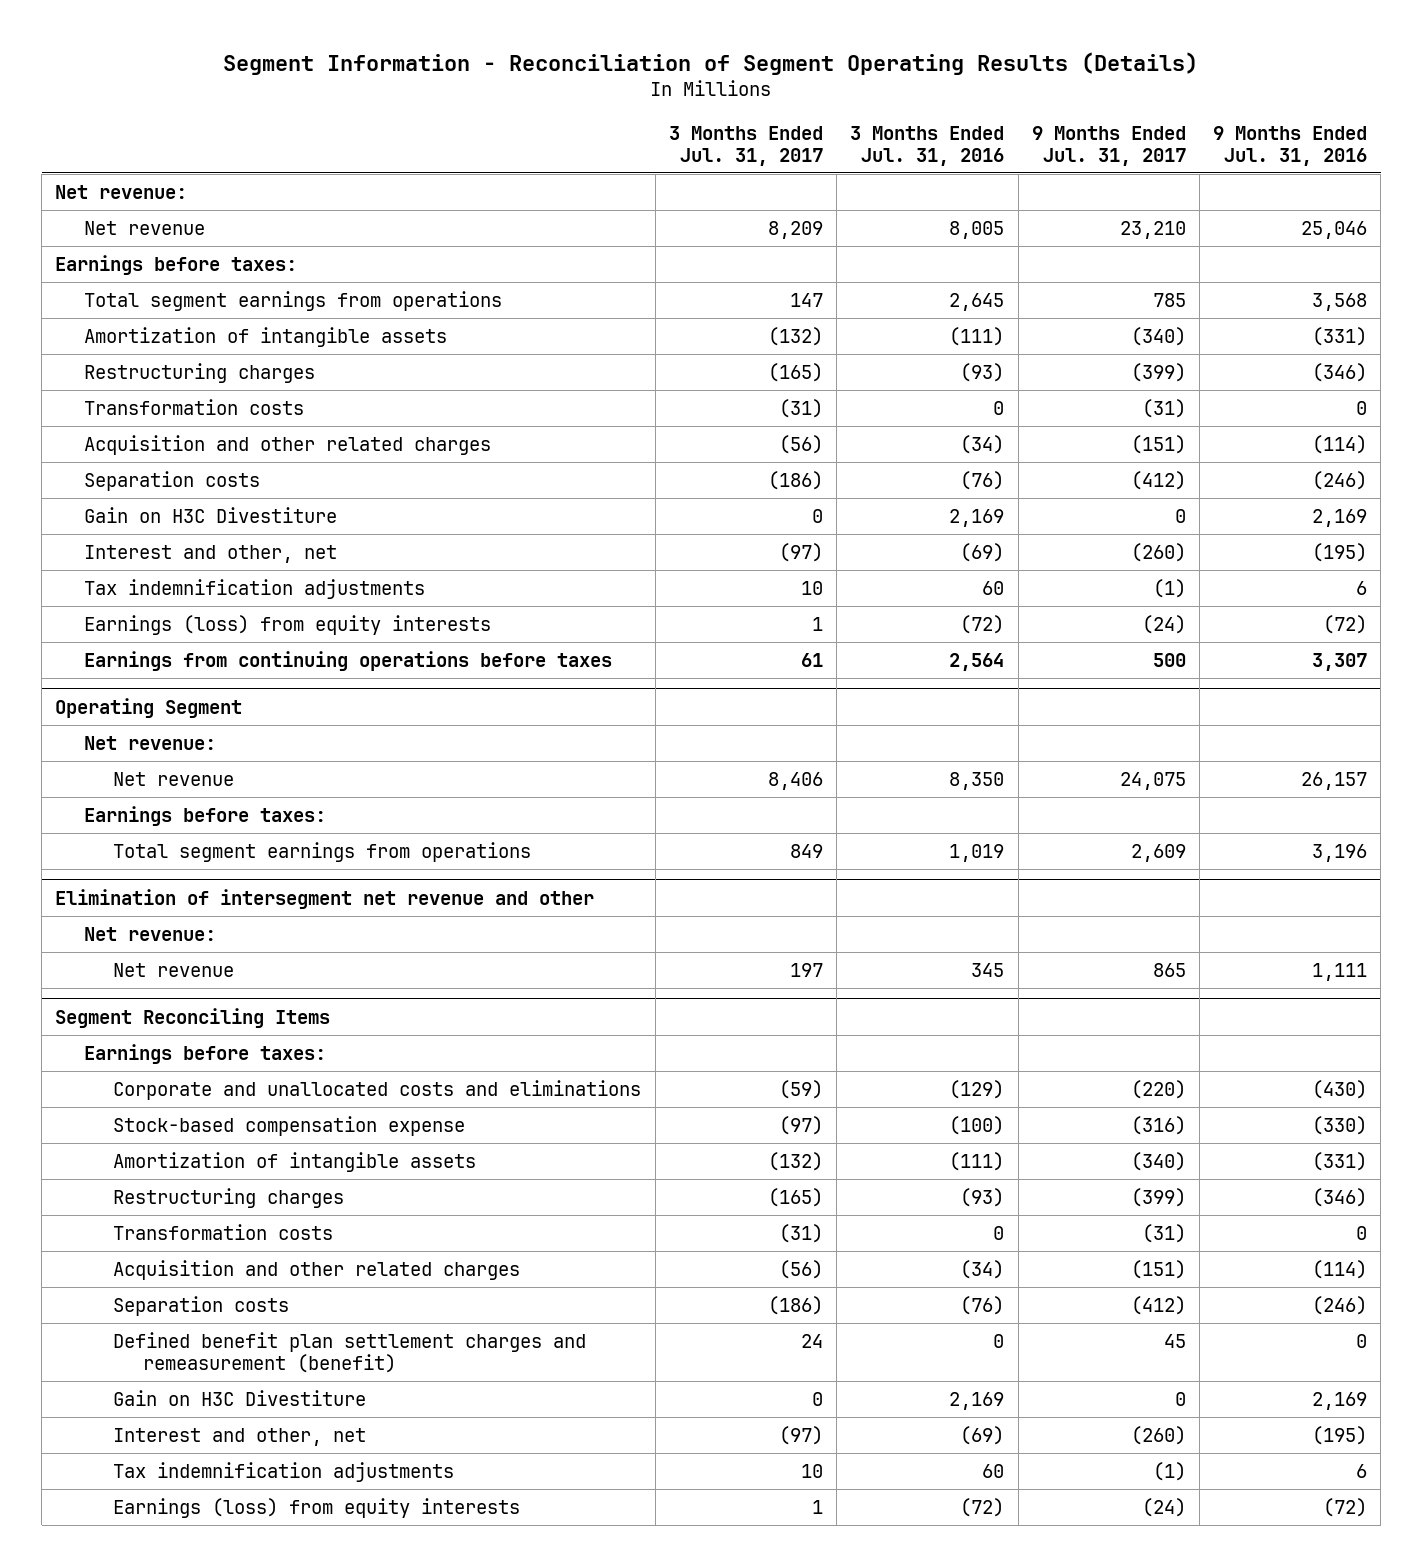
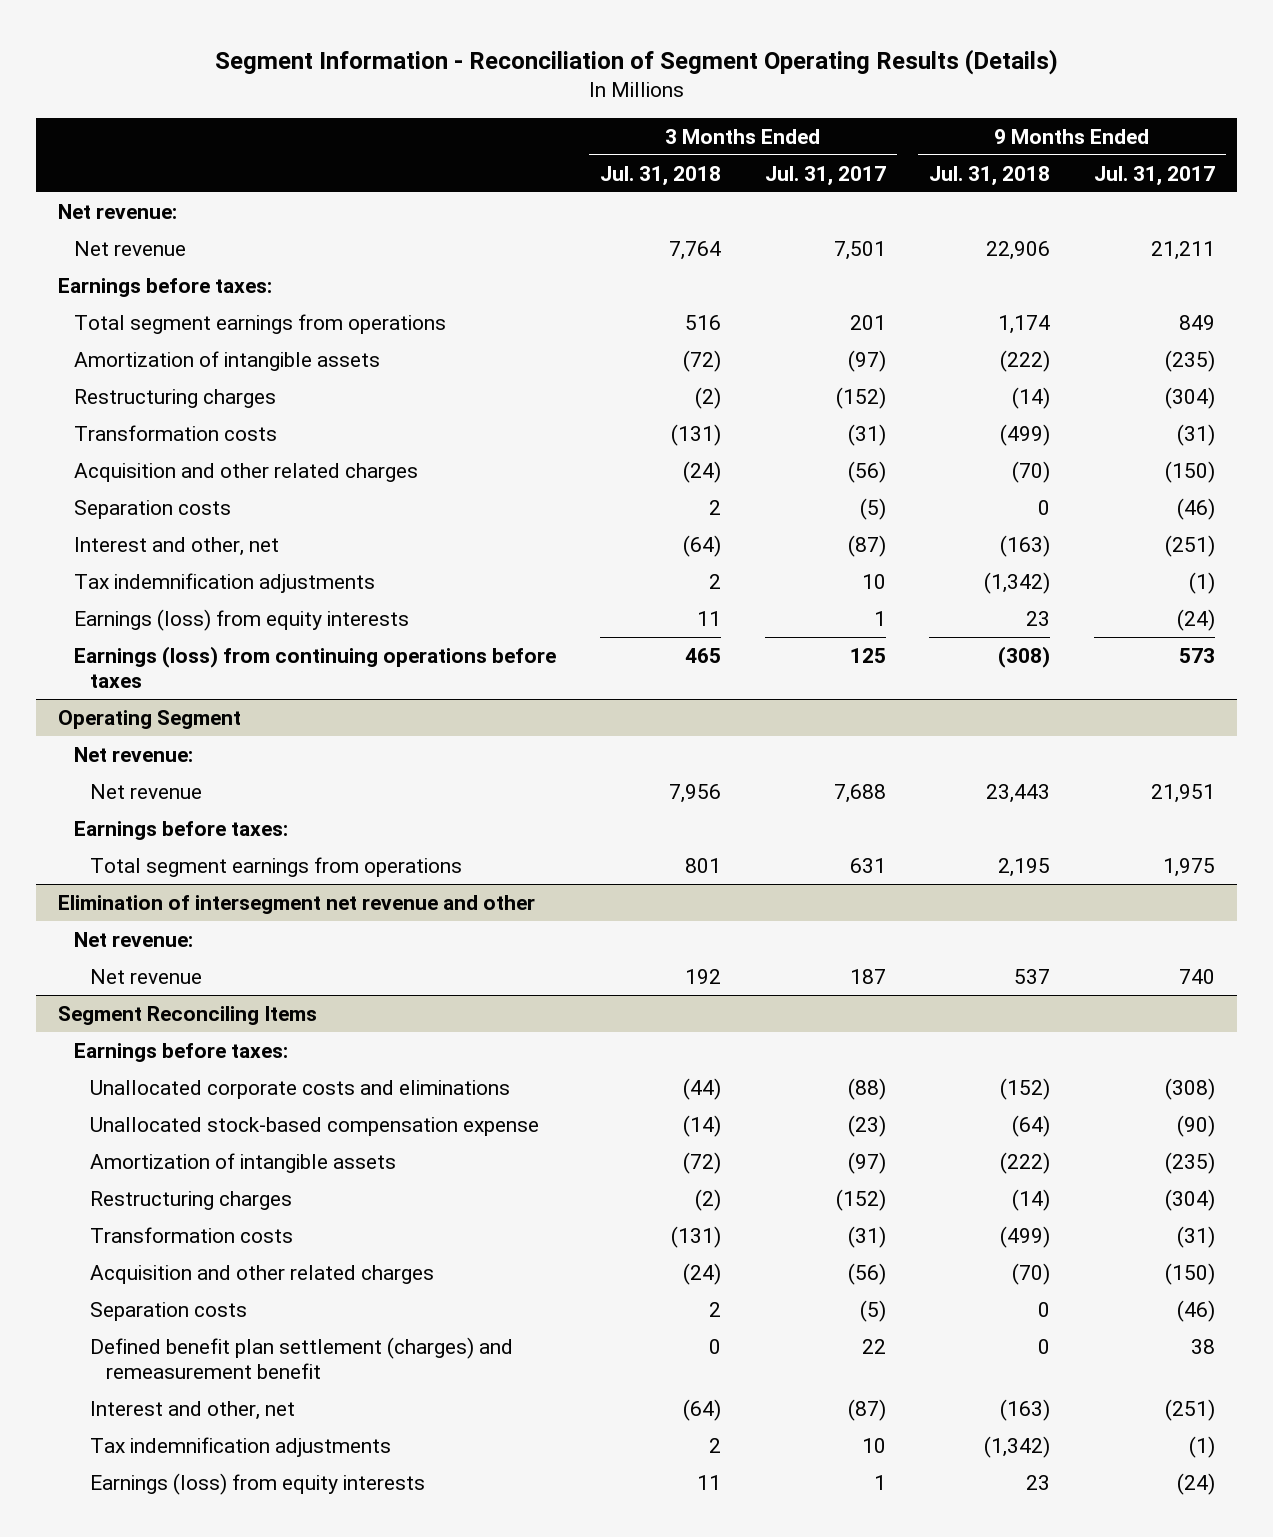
- | 3 Months Ended Jul. 31, 2017 | 3 Months Ended Jul. 31, 2016 | 9 Months Ended Jul. 31, 2017 | 9 Months Ended Jul. 31, 2016
+ | 3 Months Ended Jul. 31, 2018 | 3 Months Ended Jul. 31, 2017 | 9 Months Ended Jul. 31, 2018 | 9 Months Ended Jul. 31, 2017
- Net revenue | 8,209 | 8,005 | 23,210 | 25,046
+ Net revenue | 7,764 | 7,501 | 22,906 | 21,211
- Total segment earnings from operations | 147 | 2,645 | 785 | 3,568
- Amortization of intangible assets | (132) | (111) | (340) | (331)
- Restructuring charges | (165) | (93) | (399) | (346)
+ Total segment earnings from operations | 516 | 201 | 1,174 | 849
+ Amortization of intangible assets | (72) | (97) | (222) | (235)
+ Restructuring charges | (2) | (152) | (14) | (304)
- Acquisition and other related charges | (56) | (34) | (151) | (114)
- Separation costs | (186) | (76) | (412) | (246)
- Gain on H3C Divestiture | 0 | 2,169 | 0 | 2,169
- Interest and other, net | (97) | (69) | (260) | (195)
+ Acquisition and other related charges | (24) | (56) | (70) | (150)
+ Separation costs | 2 | (5) | 0 | (46)
+ Interest and other, net | (64) | (87) | (163) | (251)
- Earnings from continuing operations before taxes | 61 | 2,564 | 500 | 3,307
+ Earnings (loss) from continuing operations before taxes | 465 | 125 | (308) | 573
@ Operating Segment
- Net revenue | 8,406 | 8,350 | 24,075 | 26,157
+ Net revenue | 7,956 | 7,688 | 23,443 | 21,951
- Total segment earnings from operations | 849 | 1,019 | 2,609 | 3,196
+ Total segment earnings from operations | 801 | 631 | 2,195 | 1,975
@ Elimination of intersegment net revenue and other
- Net revenue | 197 | 345 | 865 | 1,111
+ Net revenue | 192 | 187 | 537 | 740
@ Segment Reconciling Items
- Corporate and unallocated costs and eliminations | (59) | (129) | (220) | (430)
- Stock-based compensation expense | (97) | (100) | (316) | (330)
- Amortization of intangible assets | (132) | (111) | (340) | (331)
- Restructuring charges | (165) | (93) | (399) | (346)
+ Unallocated corporate costs and eliminations | (44) | (88) | (152) | (308)
+ Unallocated stock-based compensation expense | (14) | (23) | (64) | (90)
+ Amortization of intangible assets | (72) | (97) | (222) | (235)
+ Restructuring charges | (2) | (152) | (14) | (304)
- Acquisition and other related charges | (56) | (34) | (151) | (114)
- Separation costs | (186) | (76) | (412) | (246)
- Defined benefit plan settlement charges and remeasurement (benefit) | 24 | 0 | 45 | 0
- Gain on H3C Divestiture | 0 | 2,169 | 0 | 2,169
- Interest and other, net | (97) | (69) | (260) | (195)
+ Acquisition and other related charges | (24) | (56) | (70) | (150)
+ Separation costs | 2 | (5) | 0 | (46)
+ Defined benefit plan settlement (charges) and remeasurement benefit | 0 | 22 | 0 | 38
+ Interest and other, net | (64) | (87) | (163) | (251)

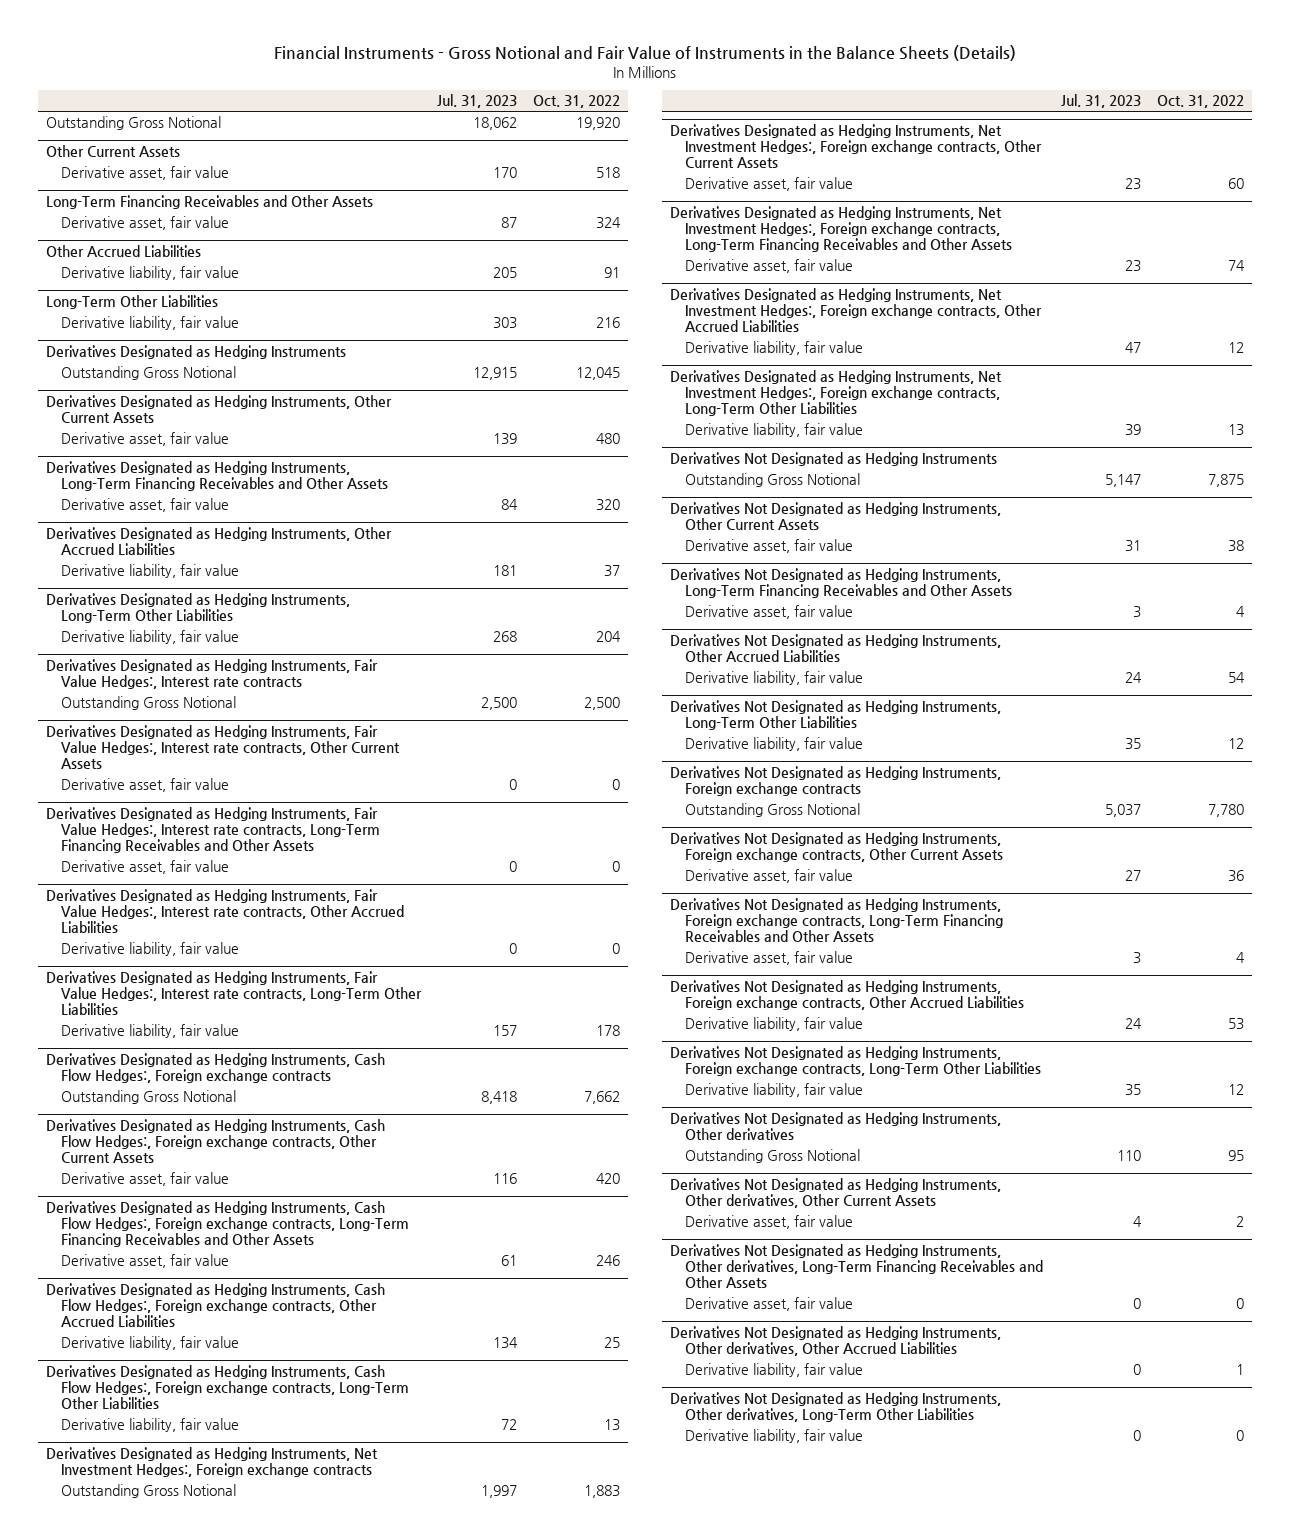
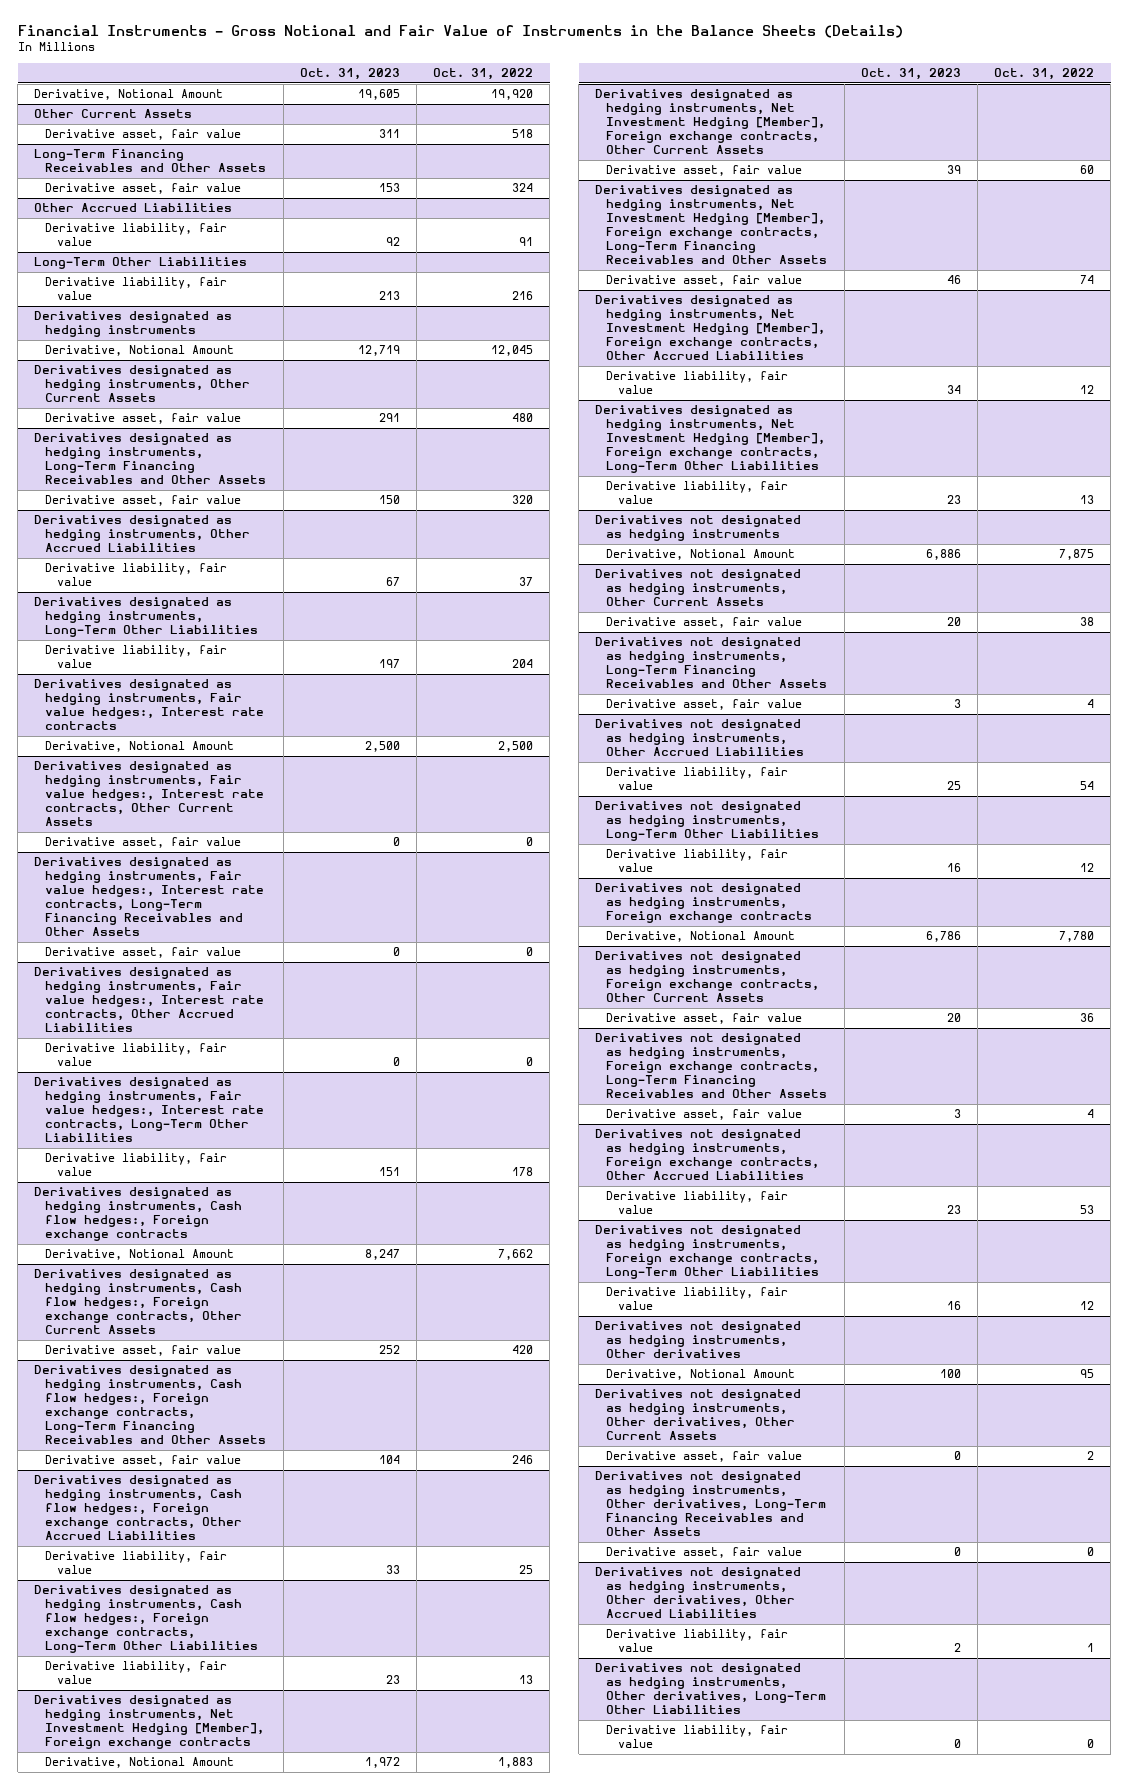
- | Jul. 31, 2023 | Oct. 31, 2022
+ | Oct. 31, 2023 | Oct. 31, 2022
- Outstanding Gross Notional | 18,062 | 19,920
+ Derivative, Notional Amount | 19,605 | 19,920
- Derivatives Designated as Hedging Instruments
- Outstanding Gross Notional | 12,915 | 12,045
- Derivatives Designated as Hedging Instruments, Other Current Assets
+ Derivatives designated as hedging instruments
+ Derivative, Notional Amount | 12,719 | 12,045
+ Derivatives designated as hedging instruments, Other Current Assets
- Derivatives Designated as Hedging Instruments, Long-Term Financing Receivables and Other Assets
+ Derivatives designated as hedging instruments, Long-Term Financing Receivables and Other Assets
- Derivatives Designated as Hedging Instruments, Other Accrued Liabilities
+ Derivatives designated as hedging instruments, Other Accrued Liabilities
- Derivatives Designated as Hedging Instruments, Long-Term Other Liabilities
+ Derivatives designated as hedging instruments, Long-Term Other Liabilities
- Derivatives Designated as Hedging Instruments, Fair Value Hedges:, Interest rate contracts
- Outstanding Gross Notional | 2,500 | 2,500
- Derivatives Designated as Hedging Instruments, Fair Value Hedges:, Interest rate contracts, Other Current Assets
+ Derivatives designated as hedging instruments, Fair value hedges:, Interest rate contracts
+ Derivative, Notional Amount | 2,500 | 2,500
+ Derivatives designated as hedging instruments, Fair value hedges:, Interest rate contracts, Other Current Assets
- Derivatives Designated as Hedging Instruments, Fair Value Hedges:, Interest rate contracts, Long-Term Financing Receivables and Other Assets
+ Derivatives designated as hedging instruments, Fair value hedges:, Interest rate contracts, Long-Term Financing Receivables and Other Assets
- Derivatives Designated as Hedging Instruments, Fair Value Hedges:, Interest rate contracts, Other Accrued Liabilities
+ Derivatives designated as hedging instruments, Fair value hedges:, Interest rate contracts, Other Accrued Liabilities
- Derivatives Designated as Hedging Instruments, Fair Value Hedges:, Interest rate contracts, Long-Term Other Liabilities
+ Derivatives designated as hedging instruments, Fair value hedges:, Interest rate contracts, Long-Term Other Liabilities
- Derivatives Designated as Hedging Instruments, Cash Flow Hedges:, Foreign exchange contracts
- Outstanding Gross Notional | 8,418 | 7,662
- Derivatives Designated as Hedging Instruments, Cash Flow Hedges:, Foreign exchange contracts, Other Current Assets
+ Derivatives designated as hedging instruments, Cash flow hedges:, Foreign exchange contracts
+ Derivative, Notional Amount | 8,247 | 7,662
+ Derivatives designated as hedging instruments, Cash flow hedges:, Foreign exchange contracts, Other Current Assets
- Derivatives Designated as Hedging Instruments, Cash Flow Hedges:, Foreign exchange contracts, Long-Term Financing Receivables and Other Assets
+ Derivatives designated as hedging instruments, Cash flow hedges:, Foreign exchange contracts, Long-Term Financing Receivables and Other Assets
- Derivatives Designated as Hedging Instruments, Cash Flow Hedges:, Foreign exchange contracts, Other Accrued Liabilities
+ Derivatives designated as hedging instruments, Cash flow hedges:, Foreign exchange contracts, Other Accrued Liabilities
- Derivatives Designated as Hedging Instruments, Cash Flow Hedges:, Foreign exchange contracts, Long-Term Other Liabilities
+ Derivatives designated as hedging instruments, Cash flow hedges:, Foreign exchange contracts, Long-Term Other Liabilities
- Derivatives Designated as Hedging Instruments, Net Investment Hedges:, Foreign exchange contracts
- Outstanding Gross Notional | 1,997 | 1,883
- Derivatives Designated as Hedging Instruments, Net Investment Hedges:, Foreign exchange contracts, Other Current Assets
+ Derivatives designated as hedging instruments, Net Investment Hedging [Member], Foreign exchange contracts
+ Derivative, Notional Amount | 1,972 | 1,883
+ Derivatives designated as hedging instruments, Net Investment Hedging [Member], Foreign exchange contracts, Other Current Assets
- Derivatives Designated as Hedging Instruments, Net Investment Hedges:, Foreign exchange contracts, Long-Term Financing Receivables and Other Assets
+ Derivatives designated as hedging instruments, Net Investment Hedging [Member], Foreign exchange contracts, Long-Term Financing Receivables and Other Assets
- Derivatives Designated as Hedging Instruments, Net Investment Hedges:, Foreign exchange contracts, Other Accrued Liabilities
+ Derivatives designated as hedging instruments, Net Investment Hedging [Member], Foreign exchange contracts, Other Accrued Liabilities
- Derivatives Designated as Hedging Instruments, Net Investment Hedges:, Foreign exchange contracts, Long-Term Other Liabilities
+ Derivatives designated as hedging instruments, Net Investment Hedging [Member], Foreign exchange contracts, Long-Term Other Liabilities
- Derivatives Not Designated as Hedging Instruments
- Outstanding Gross Notional | 5,147 | 7,875
- Derivatives Not Designated as Hedging Instruments, Other Current Assets
+ Derivatives not designated as hedging instruments
+ Derivative, Notional Amount | 6,886 | 7,875
+ Derivatives not designated as hedging instruments, Other Current Assets
- Derivatives Not Designated as Hedging Instruments, Long-Term Financing Receivables and Other Assets
+ Derivatives not designated as hedging instruments, Long-Term Financing Receivables and Other Assets
- Derivatives Not Designated as Hedging Instruments, Other Accrued Liabilities
+ Derivatives not designated as hedging instruments, Other Accrued Liabilities
- Derivatives Not Designated as Hedging Instruments, Long-Term Other Liabilities
+ Derivatives not designated as hedging instruments, Long-Term Other Liabilities
- Derivatives Not Designated as Hedging Instruments, Foreign exchange contracts
- Outstanding Gross Notional | 5,037 | 7,780
- Derivatives Not Designated as Hedging Instruments, Foreign exchange contracts, Other Current Assets
+ Derivatives not designated as hedging instruments, Foreign exchange contracts
+ Derivative, Notional Amount | 6,786 | 7,780
+ Derivatives not designated as hedging instruments, Foreign exchange contracts, Other Current Assets
- Derivatives Not Designated as Hedging Instruments, Foreign exchange contracts, Long-Term Financing Receivables and Other Assets
+ Derivatives not designated as hedging instruments, Foreign exchange contracts, Long-Term Financing Receivables and Other Assets
- Derivatives Not Designated as Hedging Instruments, Foreign exchange contracts, Other Accrued Liabilities
+ Derivatives not designated as hedging instruments, Foreign exchange contracts, Other Accrued Liabilities
- Derivatives Not Designated as Hedging Instruments, Foreign exchange contracts, Long-Term Other Liabilities
+ Derivatives not designated as hedging instruments, Foreign exchange contracts, Long-Term Other Liabilities
- Derivatives Not Designated as Hedging Instruments, Other derivatives
- Outstanding Gross Notional | 110 | 95
- Derivatives Not Designated as Hedging Instruments, Other derivatives, Other Current Assets
+ Derivatives not designated as hedging instruments, Other derivatives
+ Derivative, Notional Amount | 100 | 95
+ Derivatives not designated as hedging instruments, Other derivatives, Other Current Assets
- Derivatives Not Designated as Hedging Instruments, Other derivatives, Long-Term Financing Receivables and Other Assets
+ Derivatives not designated as hedging instruments, Other derivatives, Long-Term Financing Receivables and Other Assets
- Derivatives Not Designated as Hedging Instruments, Other derivatives, Other Accrued Liabilities
+ Derivatives not designated as hedging instruments, Other derivatives, Other Accrued Liabilities
- Derivatives Not Designated as Hedging Instruments, Other derivatives, Long-Term Other Liabilities
+ Derivatives not designated as hedging instruments, Other derivatives, Long-Term Other Liabilities

